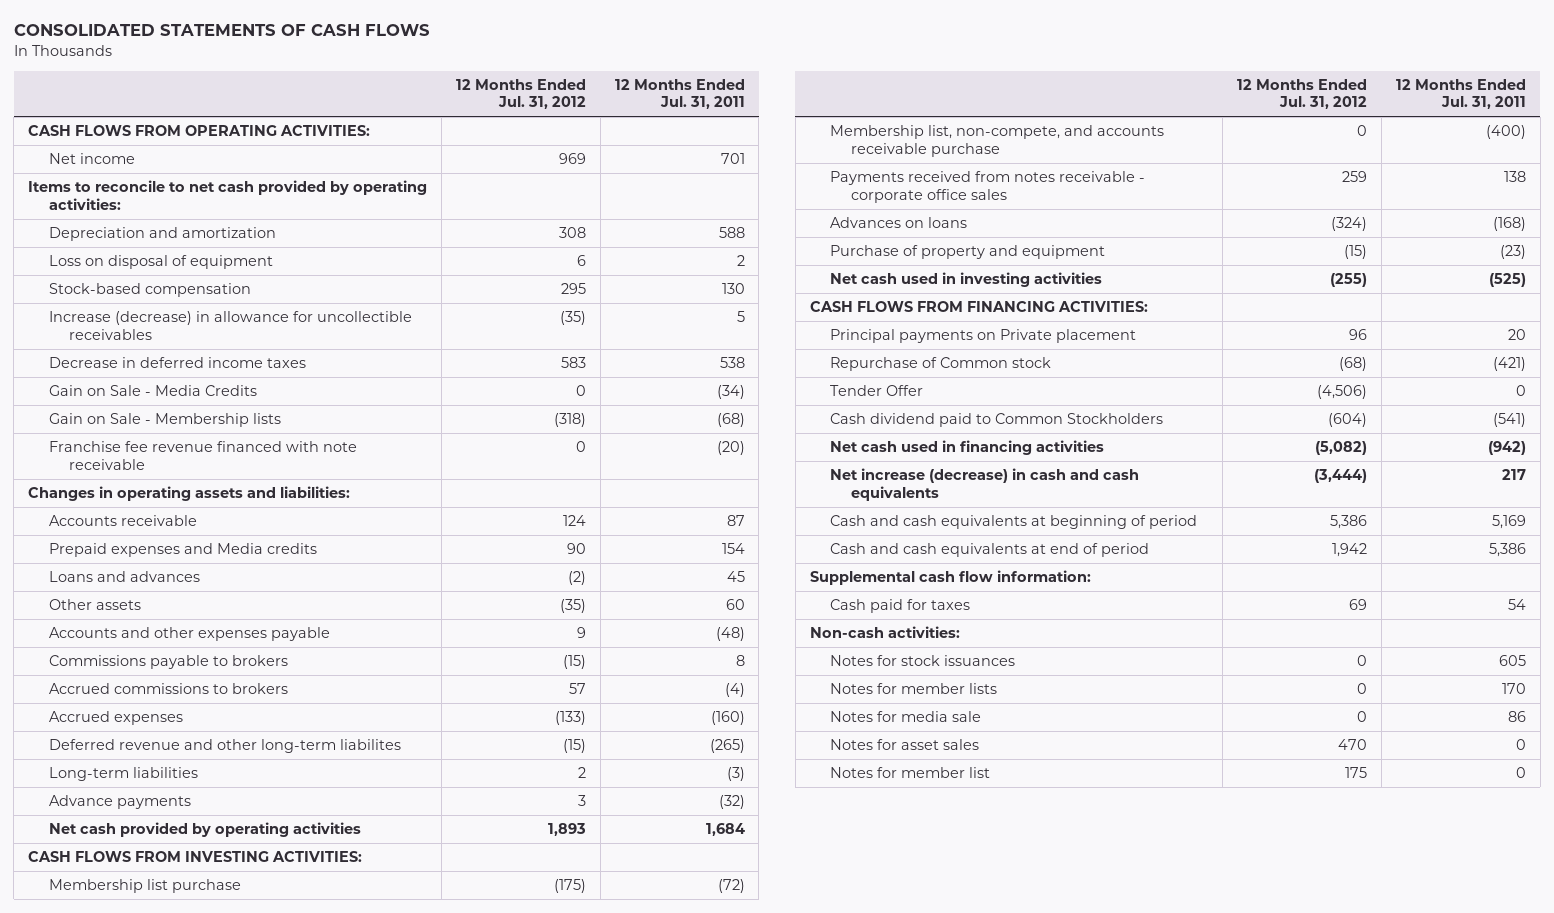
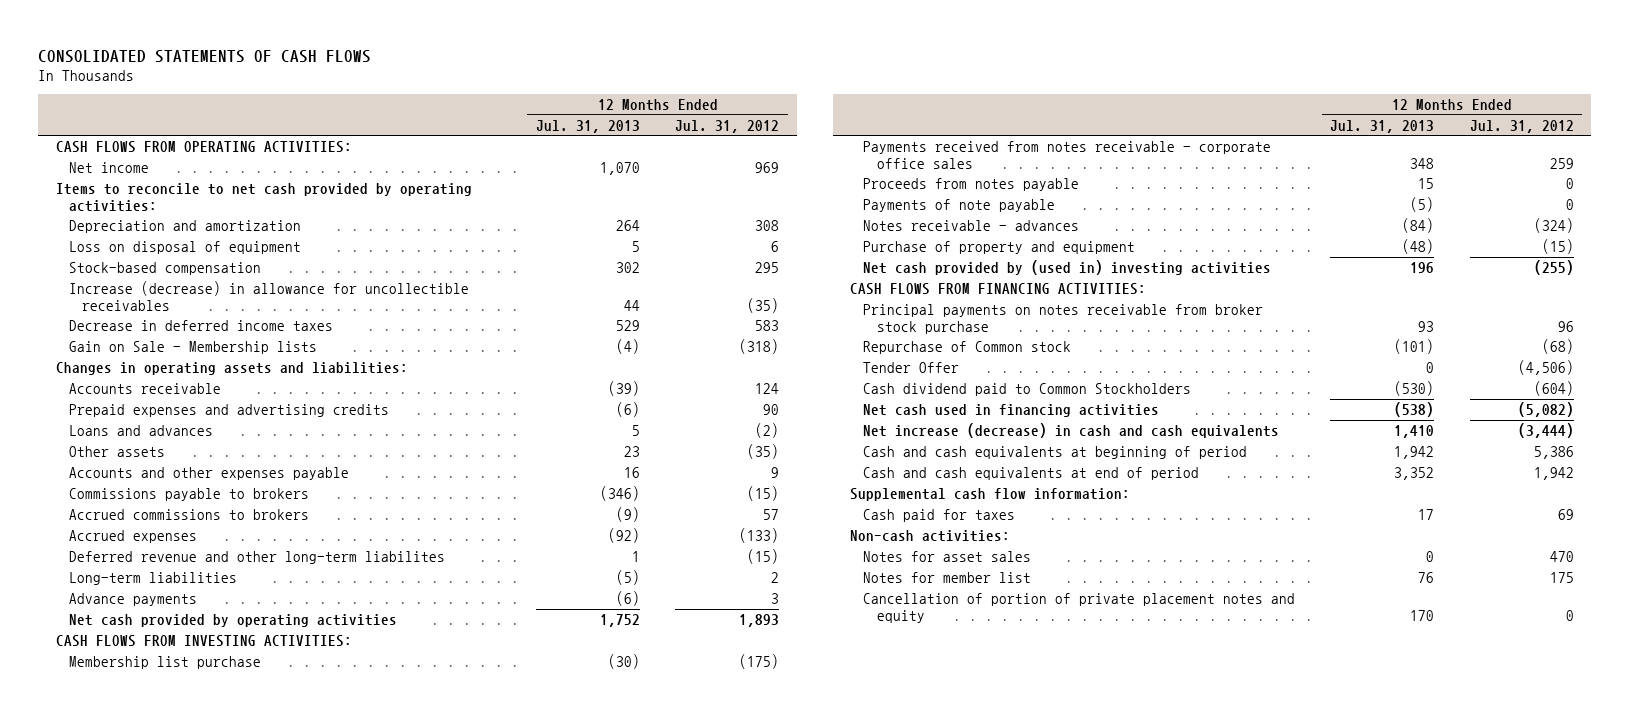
- | 12 Months Ended Jul. 31, 2012 | 12 Months Ended Jul. 31, 2011
+ | 12 Months Ended Jul. 31, 2013 | 12 Months Ended Jul. 31, 2012
- Gain on Sale - Media Credits | 0 | (34)
- Franchise fee revenue financed with note receivable | 0 | (20)
- Prepaid expenses and Media credits | 90 | 154
+ Prepaid expenses and advertising credits | (6) | 90
- Membership list, non-compete, and accounts receivable purchase | 0 | (400)
- Advances on loans | (324) | (168)
+ Proceeds from notes payable | 15 | 0
+ Payments of note payable | (5) | 0
+ Notes receivable - advances | (84) | (324)
- Net cash used in investing activities | (255) | (525)
+ Net cash provided by (used in) investing activities | 196 | (255)
- Principal payments on Private placement | 96 | 20
+ Principal payments on notes receivable from broker stock purchase | 93 | 96
- Notes for stock issuances | 0 | 605
- Notes for member lists | 0 | 170
- Notes for media sale | 0 | 86
+ Cancellation of portion of private placement notes and equity | 170 | 0

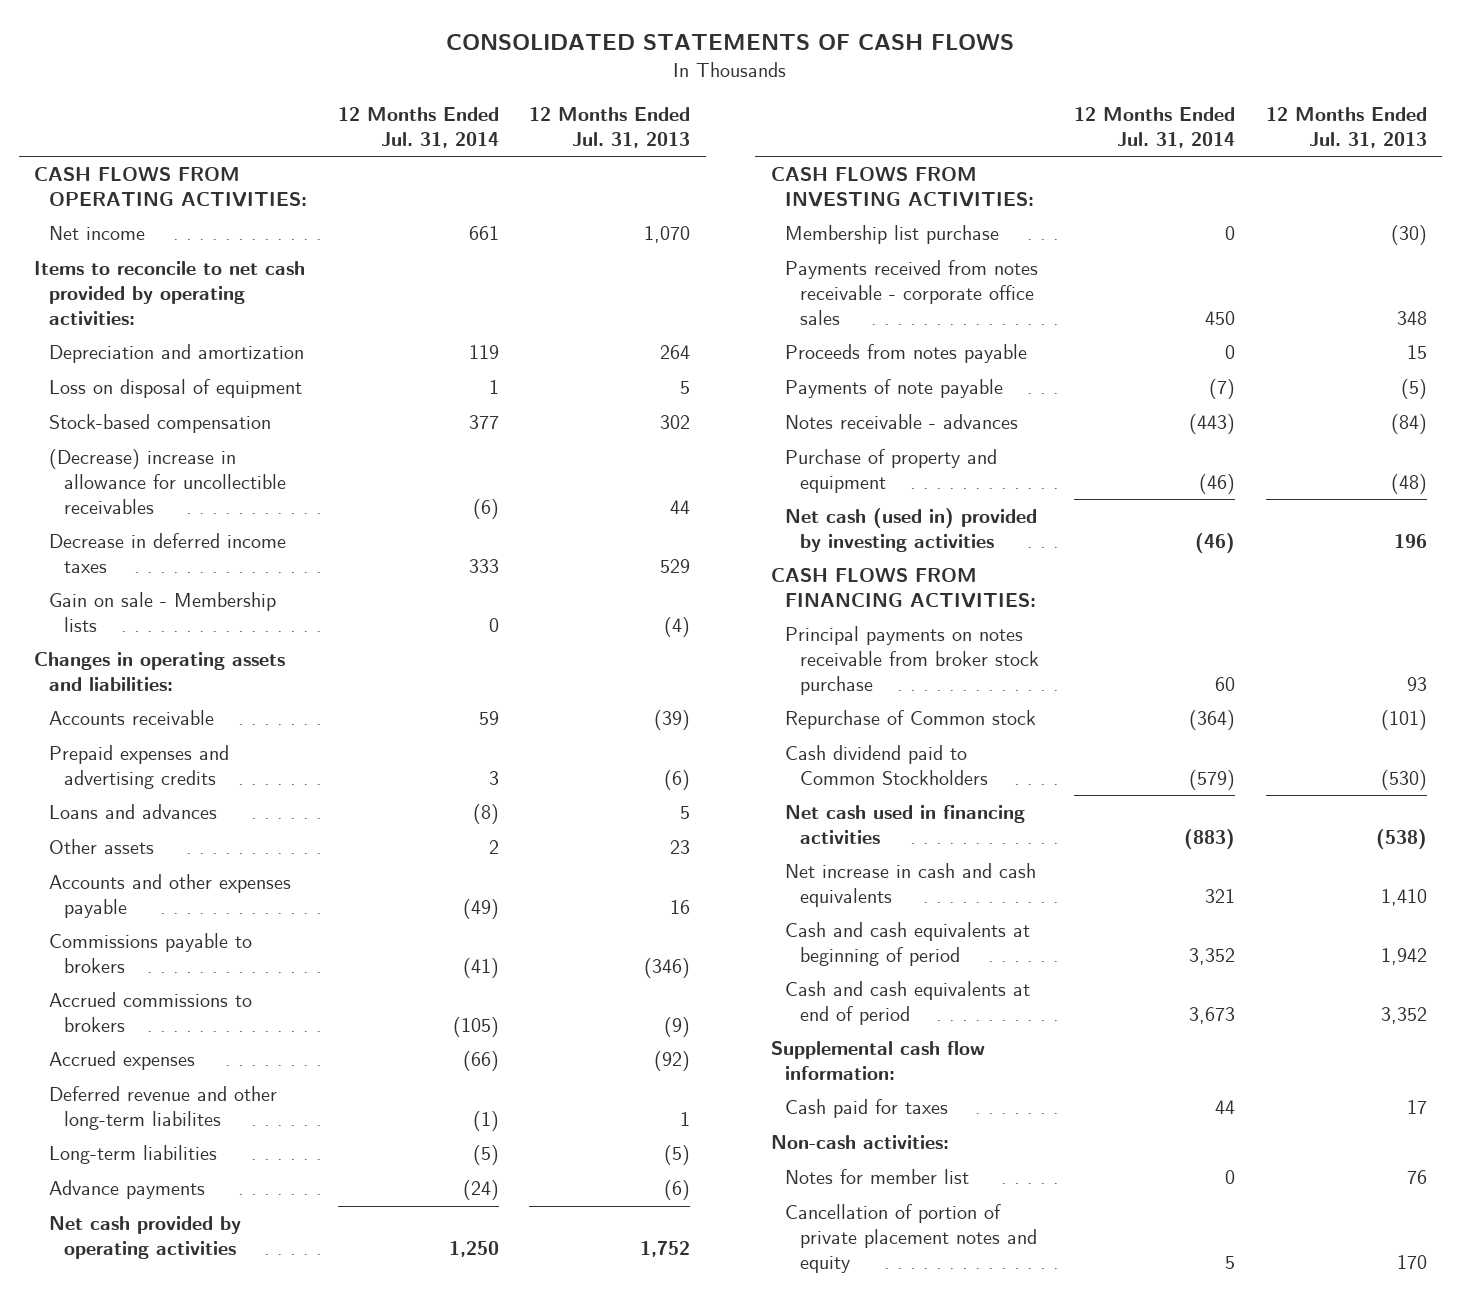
- | 12 Months Ended Jul. 31, 2013 | 12 Months Ended Jul. 31, 2012
+ | 12 Months Ended Jul. 31, 2014 | 12 Months Ended Jul. 31, 2013
- Increase (decrease) in allowance for uncollectible receivables | 44 | (35)
+ (Decrease) increase in allowance for uncollectible receivables | (6) | 44
- Gain on Sale - Membership lists | (4) | (318)
+ Gain on sale - Membership lists | 0 | (4)
- Net cash provided by (used in) investing activities | 196 | (255)
+ Net cash (used in) provided by investing activities | (46) | 196
- Tender Offer | 0 | (4,506)
- Net increase (decrease) in cash and cash equivalents | 1,410 | (3,444)
+ Net increase in cash and cash equivalents | 321 | 1,410
- Notes for asset sales | 0 | 470

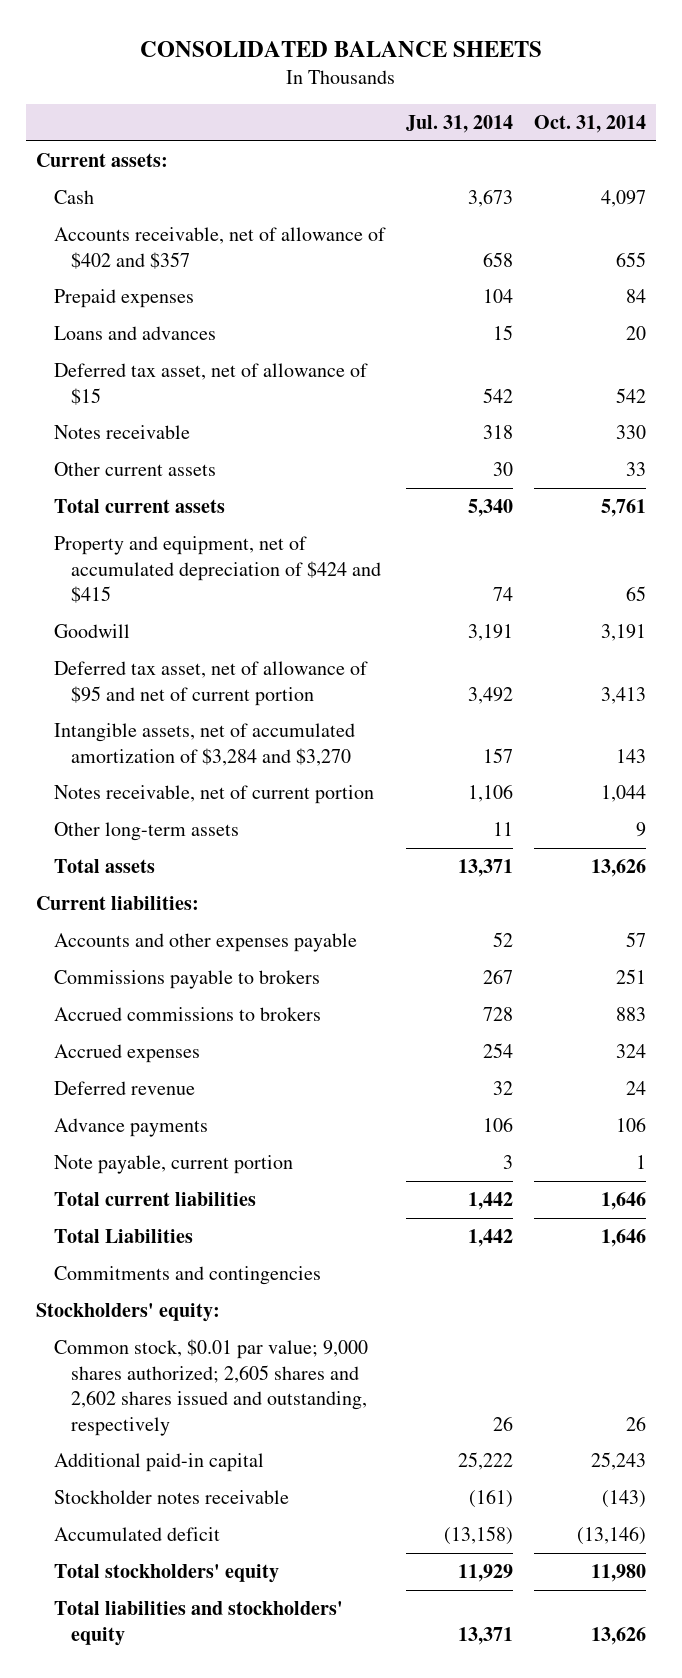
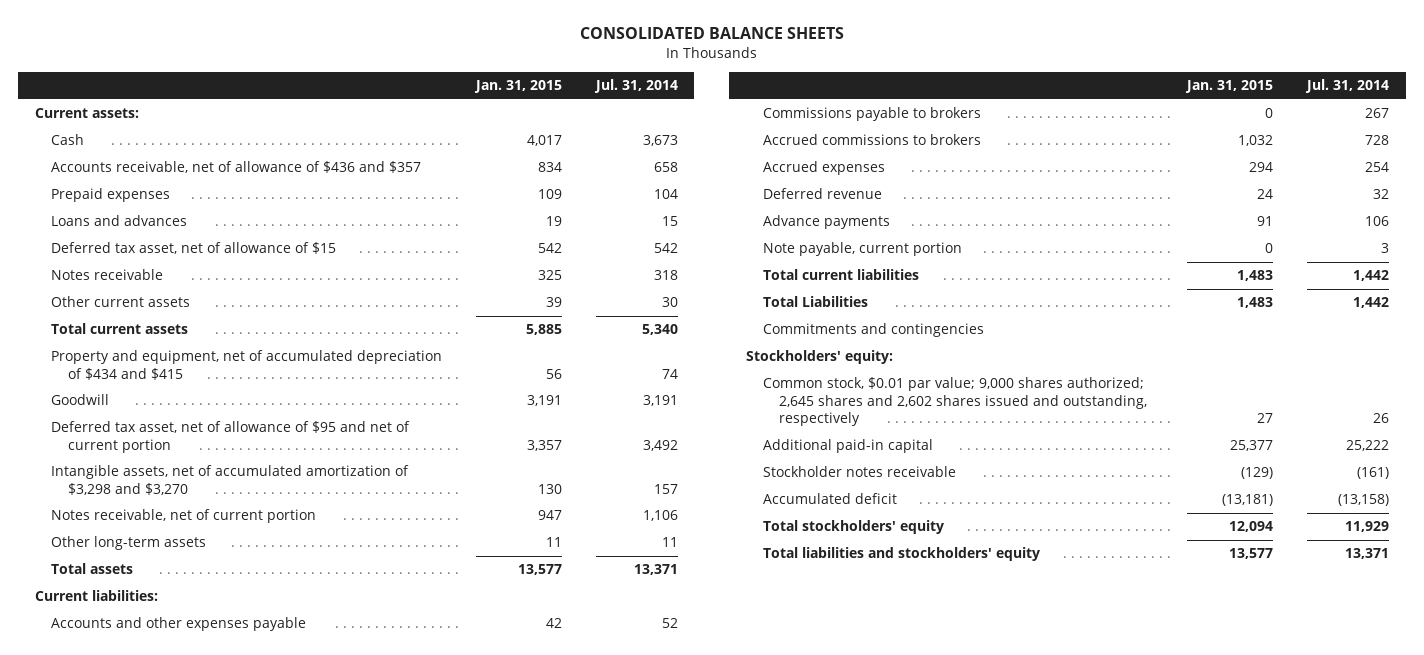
- | Jul. 31, 2014 | Oct. 31, 2014
+ | Jan. 31, 2015 | Jul. 31, 2014
- Accounts receivable, net of allowance of $402 and $357 | 658 | 655
+ Accounts receivable, net of allowance of $436 and $357 | 834 | 658
- Property and equipment, net of accumulated depreciation of $424 and $415 | 74 | 65
+ Property and equipment, net of accumulated depreciation of $434 and $415 | 56 | 74
- Intangible assets, net of accumulated amortization of $3,284 and $3,270 | 157 | 143
+ Intangible assets, net of accumulated amortization of $3,298 and $3,270 | 130 | 157
- Common stock, $0.01 par value; 9,000 shares authorized; 2,605 shares and 2,602 shares issued and outstanding, respectively | 26 | 26
+ Common stock, $0.01 par value; 9,000 shares authorized; 2,645 shares and 2,602 shares issued and outstanding, respectively | 27 | 26

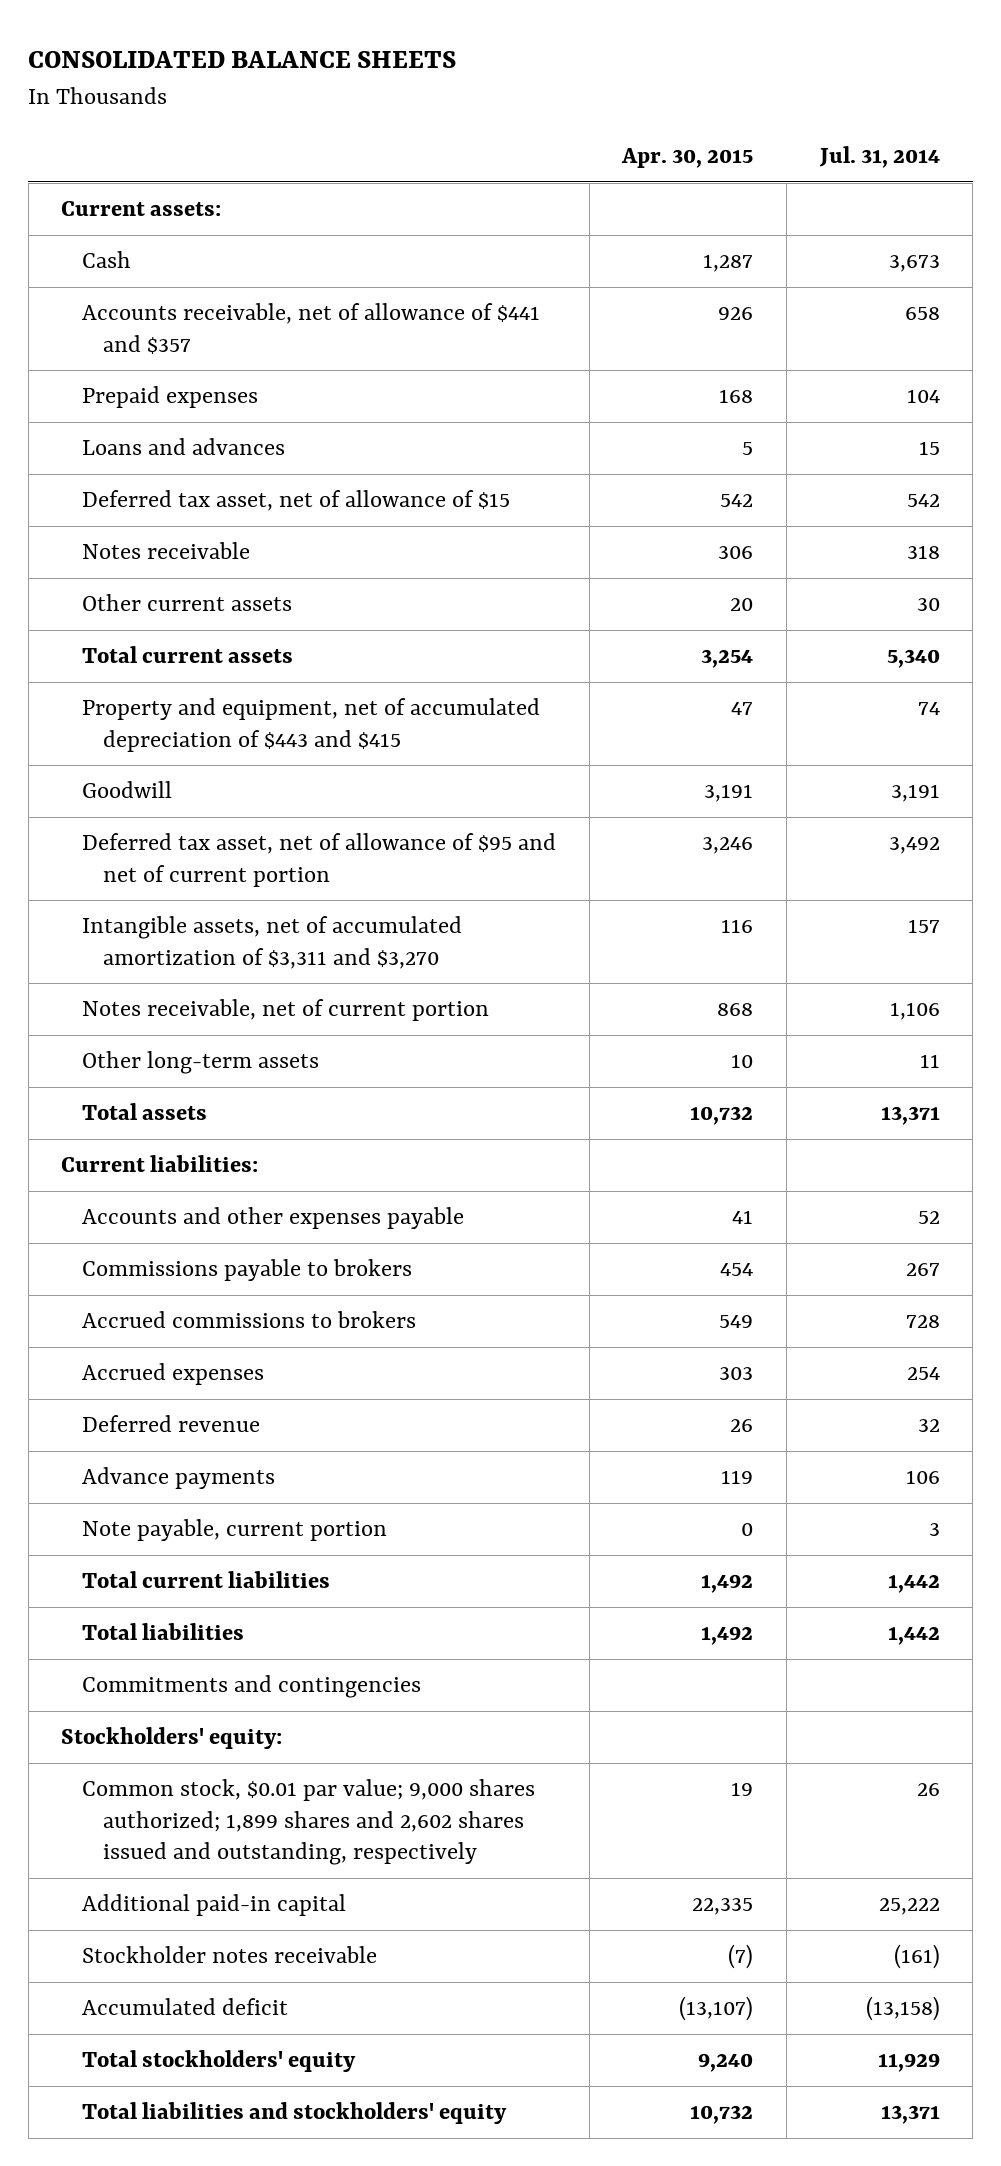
- | Jan. 31, 2015 | Jul. 31, 2014
+ | Apr. 30, 2015 | Jul. 31, 2014
- Accounts receivable, net of allowance of $436 and $357 | 834 | 658
+ Accounts receivable, net of allowance of $441 and $357 | 926 | 658
- Property and equipment, net of accumulated depreciation of $434 and $415 | 56 | 74
+ Property and equipment, net of accumulated depreciation of $443 and $415 | 47 | 74
- Intangible assets, net of accumulated amortization of $3,298 and $3,270 | 130 | 157
+ Intangible assets, net of accumulated amortization of $3,311 and $3,270 | 116 | 157
- Total Liabilities | 1,483 | 1,442
+ Total liabilities | 1,492 | 1,442
- Common stock, $0.01 par value; 9,000 shares authorized; 2,645 shares and 2,602 shares issued and outstanding, respectively | 27 | 26
+ Common stock, $0.01 par value; 9,000 shares authorized; 1,899 shares and 2,602 shares issued and outstanding, respectively | 19 | 26

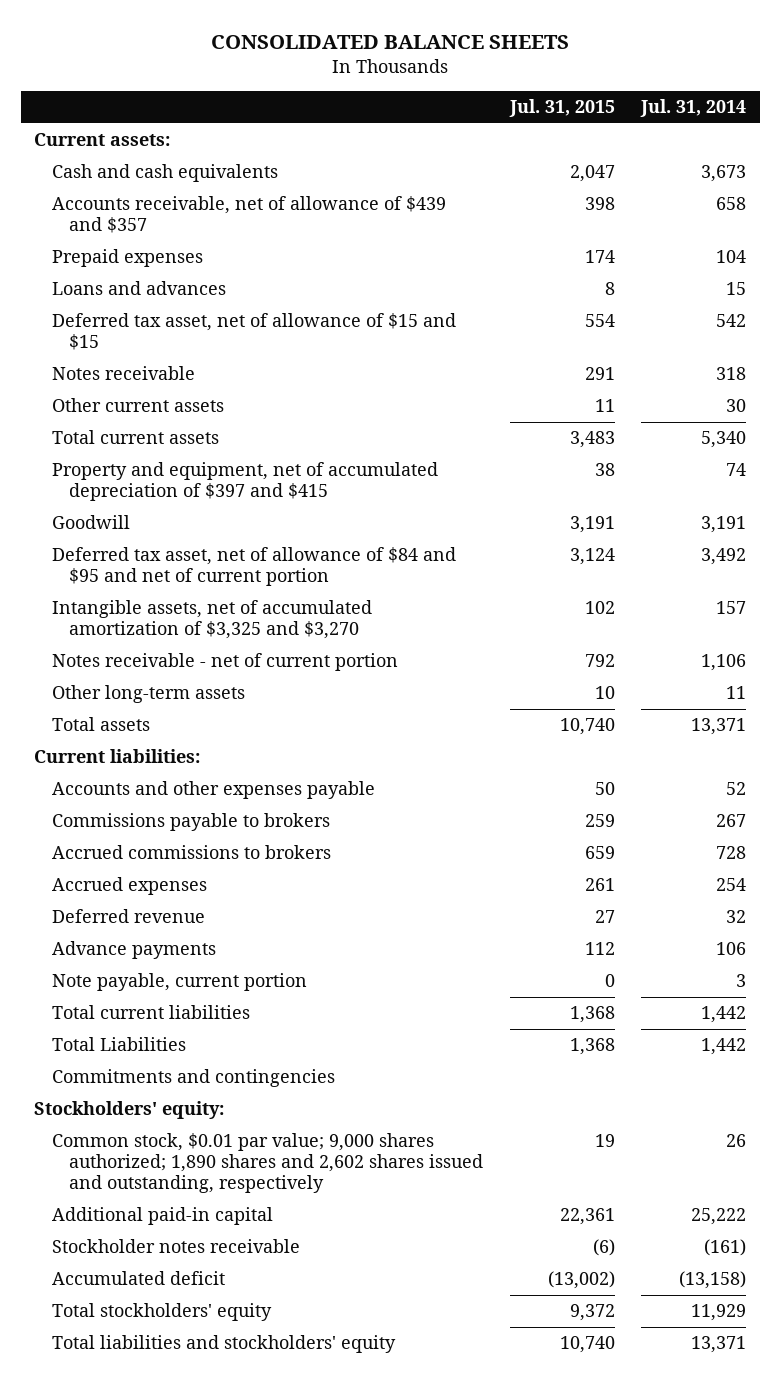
- | Apr. 30, 2015 | Jul. 31, 2014
+ | Jul. 31, 2015 | Jul. 31, 2014
- Cash | 1,287 | 3,673
- Accounts receivable, net of allowance of $441 and $357 | 926 | 658
+ Cash and cash equivalents | 2,047 | 3,673
+ Accounts receivable, net of allowance of $439 and $357 | 398 | 658
- Deferred tax asset, net of allowance of $15 | 542 | 542
+ Deferred tax asset, net of allowance of $15 and $15 | 554 | 542
- Property and equipment, net of accumulated depreciation of $443 and $415 | 47 | 74
+ Property and equipment, net of accumulated depreciation of $397 and $415 | 38 | 74
- Deferred tax asset, net of allowance of $95 and net of current portion | 3,246 | 3,492
- Intangible assets, net of accumulated amortization of $3,311 and $3,270 | 116 | 157
- Notes receivable, net of current portion | 868 | 1,106
+ Deferred tax asset, net of allowance of $84 and $95 and net of current portion | 3,124 | 3,492
+ Intangible assets, net of accumulated amortization of $3,325 and $3,270 | 102 | 157
+ Notes receivable - net of current portion | 792 | 1,106
- Total liabilities | 1,492 | 1,442
+ Total Liabilities | 1,368 | 1,442
- Common stock, $0.01 par value; 9,000 shares authorized; 1,899 shares and 2,602 shares issued and outstanding, respectively | 19 | 26
+ Common stock, $0.01 par value; 9,000 shares authorized; 1,890 shares and 2,602 shares issued and outstanding, respectively | 19 | 26

